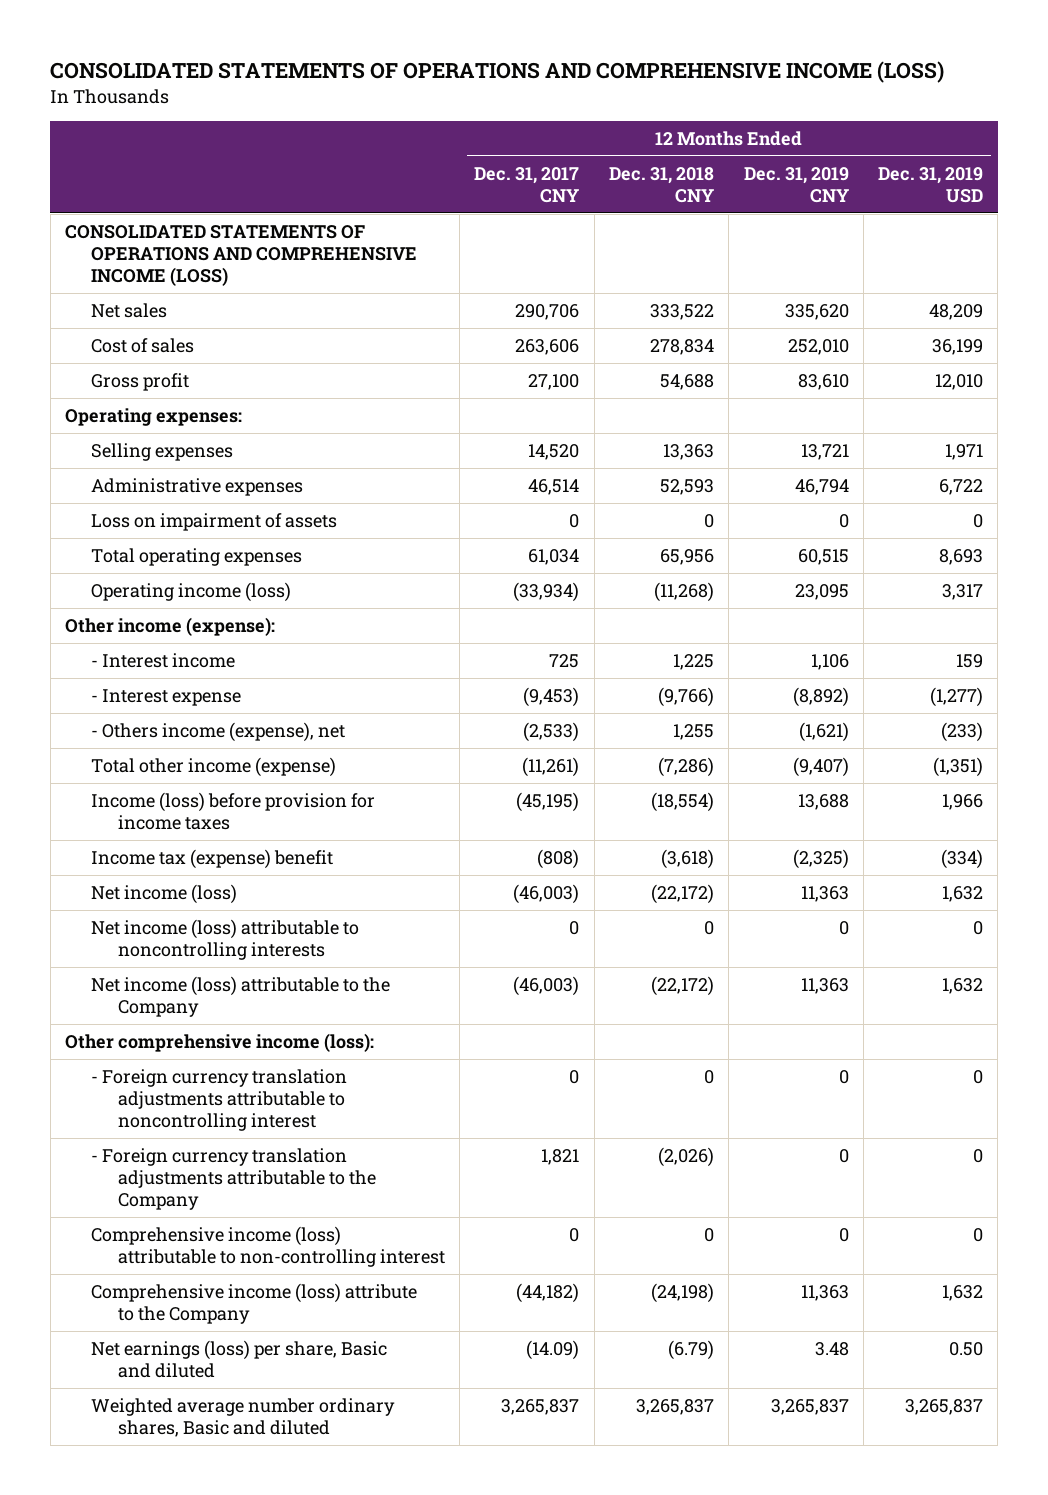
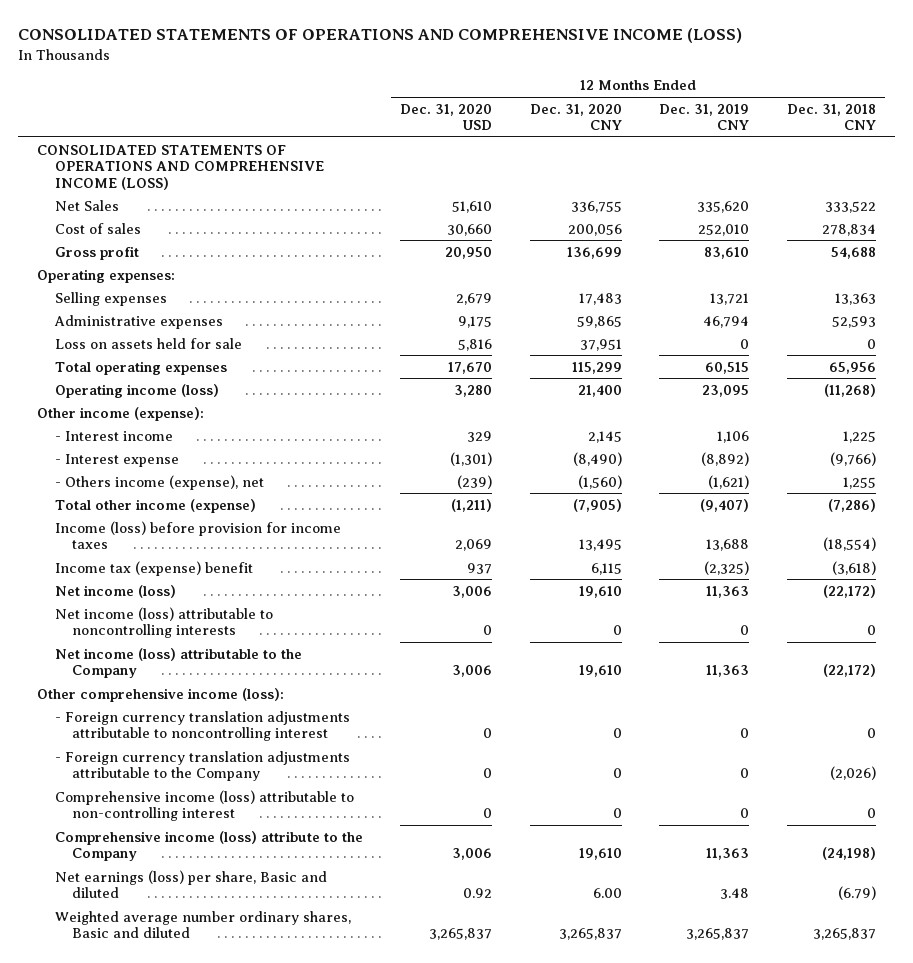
- | 12 Months Ended Dec. 31, 2017 CNY | 12 Months Ended Dec. 31, 2018 CNY | 12 Months Ended Dec. 31, 2019 CNY | 12 Months Ended Dec. 31, 2019 USD
+ | 12 Months Ended Dec. 31, 2020 USD | 12 Months Ended Dec. 31, 2020 CNY | 12 Months Ended Dec. 31, 2019 CNY | 12 Months Ended Dec. 31, 2018 CNY
- Net sales | 290,706 | 333,522 | 335,620 | 48,209
+ Net Sales | 51,610 | 336,755 | 335,620 | 333,522
- Loss on impairment of assets | 0 | 0 | 0 | 0
+ Loss on assets held for sale | 5,816 | 37,951 | 0 | 0

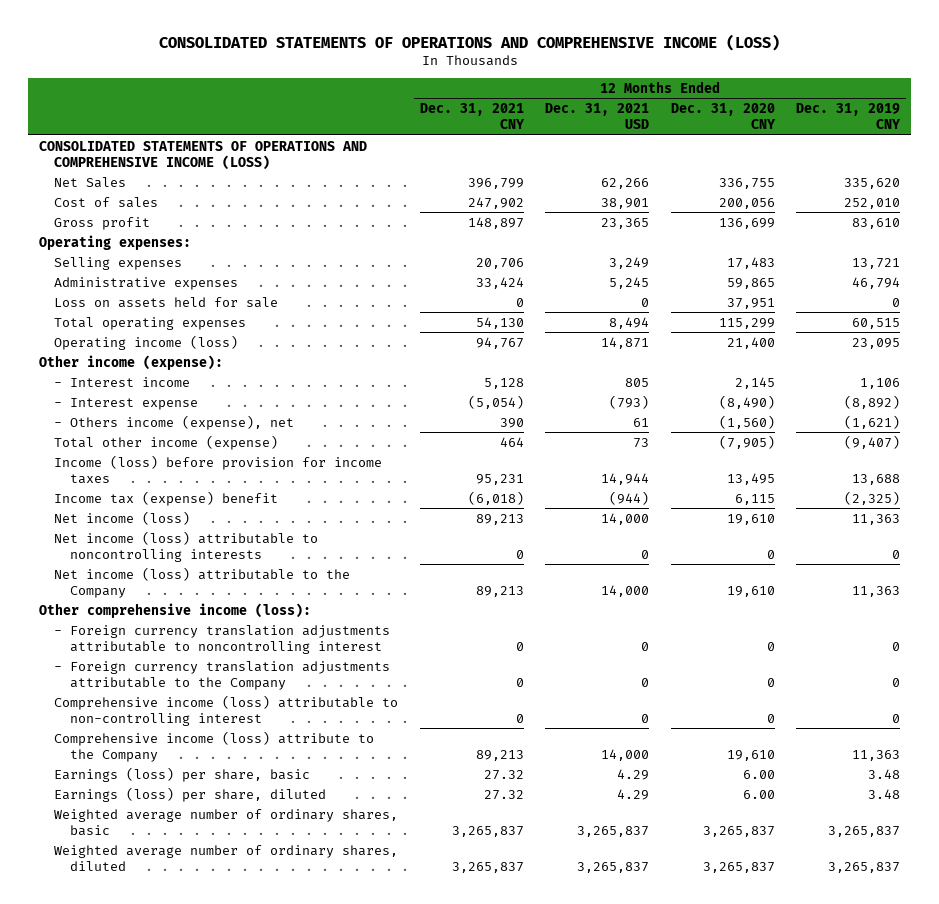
- | 12 Months Ended Dec. 31, 2020 USD | 12 Months Ended Dec. 31, 2020 CNY | 12 Months Ended Dec. 31, 2019 CNY | 12 Months Ended Dec. 31, 2018 CNY
+ | 12 Months Ended Dec. 31, 2021 CNY | 12 Months Ended Dec. 31, 2021 USD | 12 Months Ended Dec. 31, 2020 CNY | 12 Months Ended Dec. 31, 2019 CNY
- Net earnings (loss) per share, Basic and diluted | 0.92 | 6.00 | 3.48 | (6.79)
- Weighted average number ordinary shares, Basic and diluted | 3,265,837 | 3,265,837 | 3,265,837 | 3,265,837
+ Earnings (loss) per share, basic | 27.32 | 4.29 | 6.00 | 3.48
+ Earnings (loss) per share, diluted | 27.32 | 4.29 | 6.00 | 3.48
+ Weighted average number of ordinary shares, basic | 3,265,837 | 3,265,837 | 3,265,837 | 3,265,837
+ Weighted average number of ordinary shares, diluted | 3,265,837 | 3,265,837 | 3,265,837 | 3,265,837

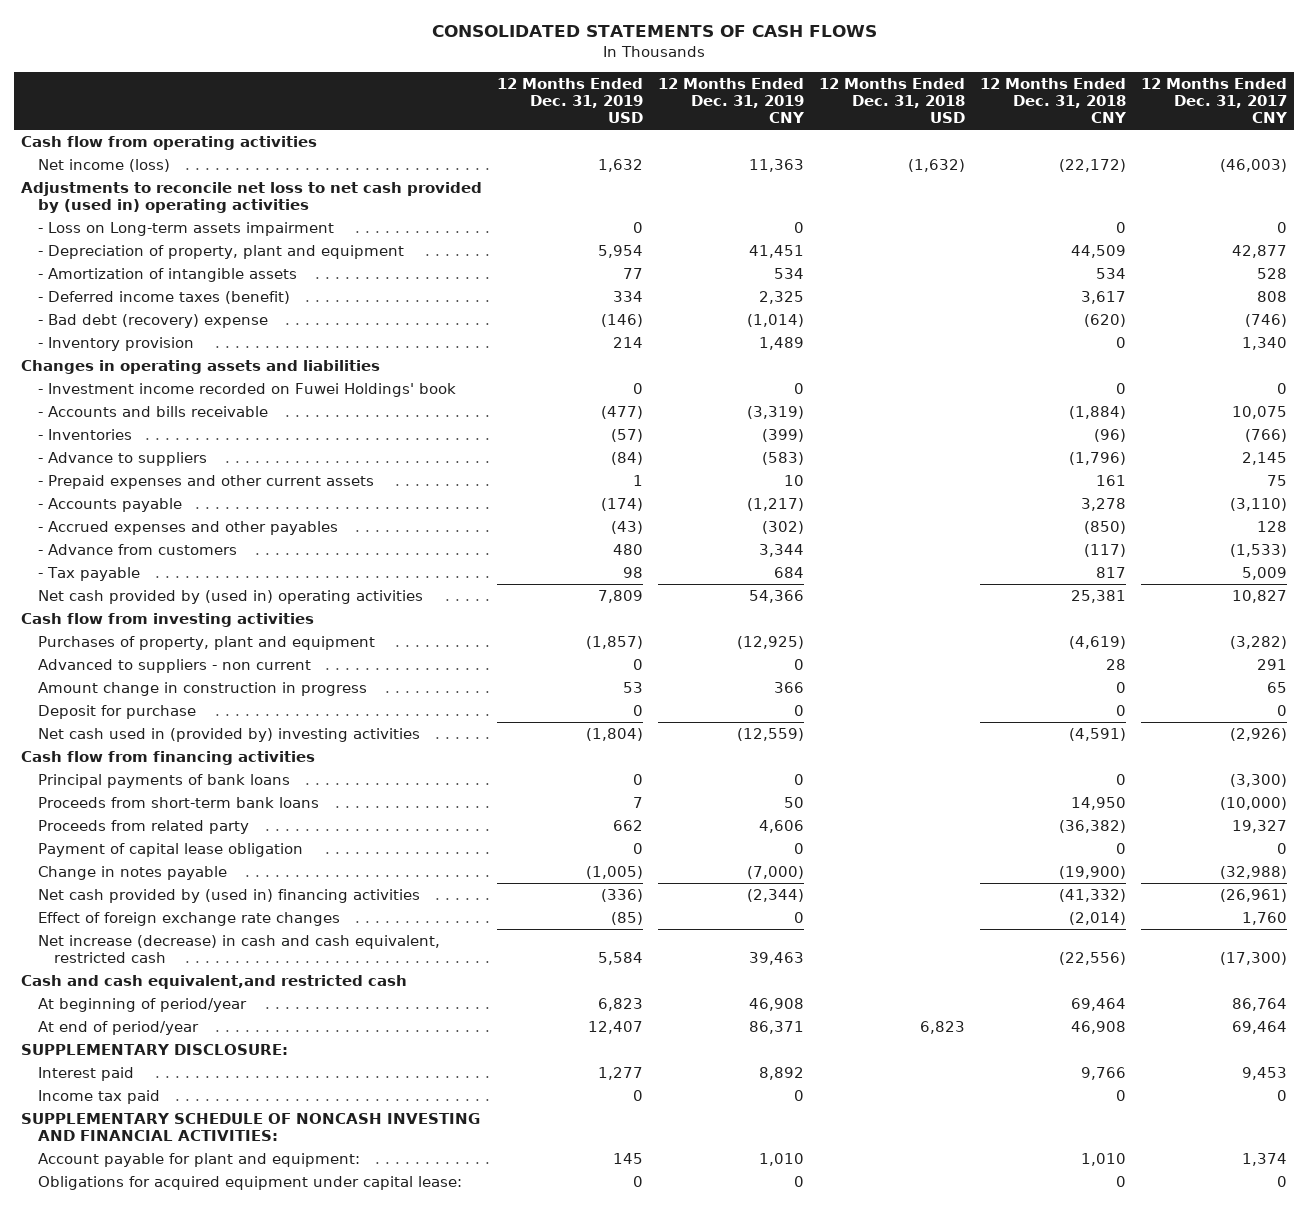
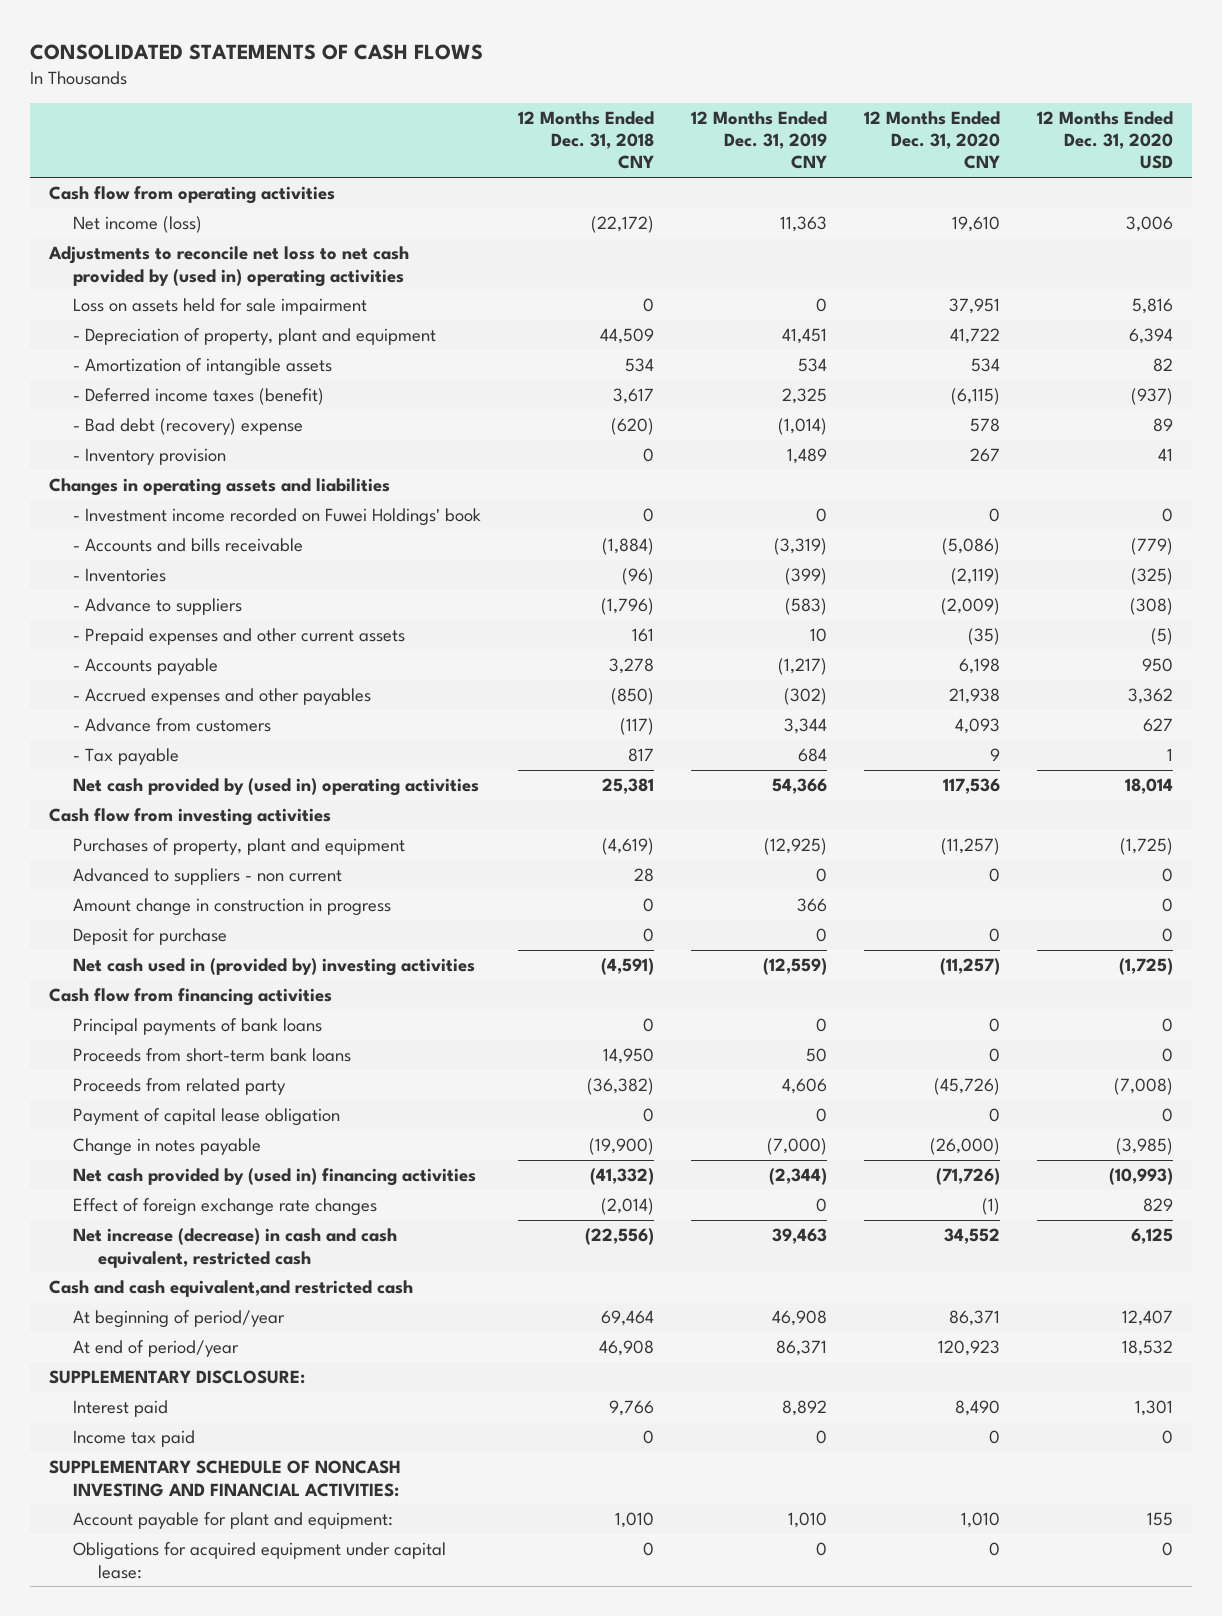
- | 12 Months Ended Dec. 31, 2019 USD | 12 Months Ended Dec. 31, 2019 CNY | 12 Months Ended Dec. 31, 2018 USD | 12 Months Ended Dec. 31, 2018 CNY | 12 Months Ended Dec. 31, 2017 CNY
+ | 12 Months Ended Dec. 31, 2018 CNY | 12 Months Ended Dec. 31, 2019 CNY | 12 Months Ended Dec. 31, 2020 CNY | 12 Months Ended Dec. 31, 2020 USD
- - Loss on Long-term assets impairment | 0 | 0 | | 0 | 0
+ Loss on assets held for sale impairment | 0 | 0 | 37,951 | 5,816

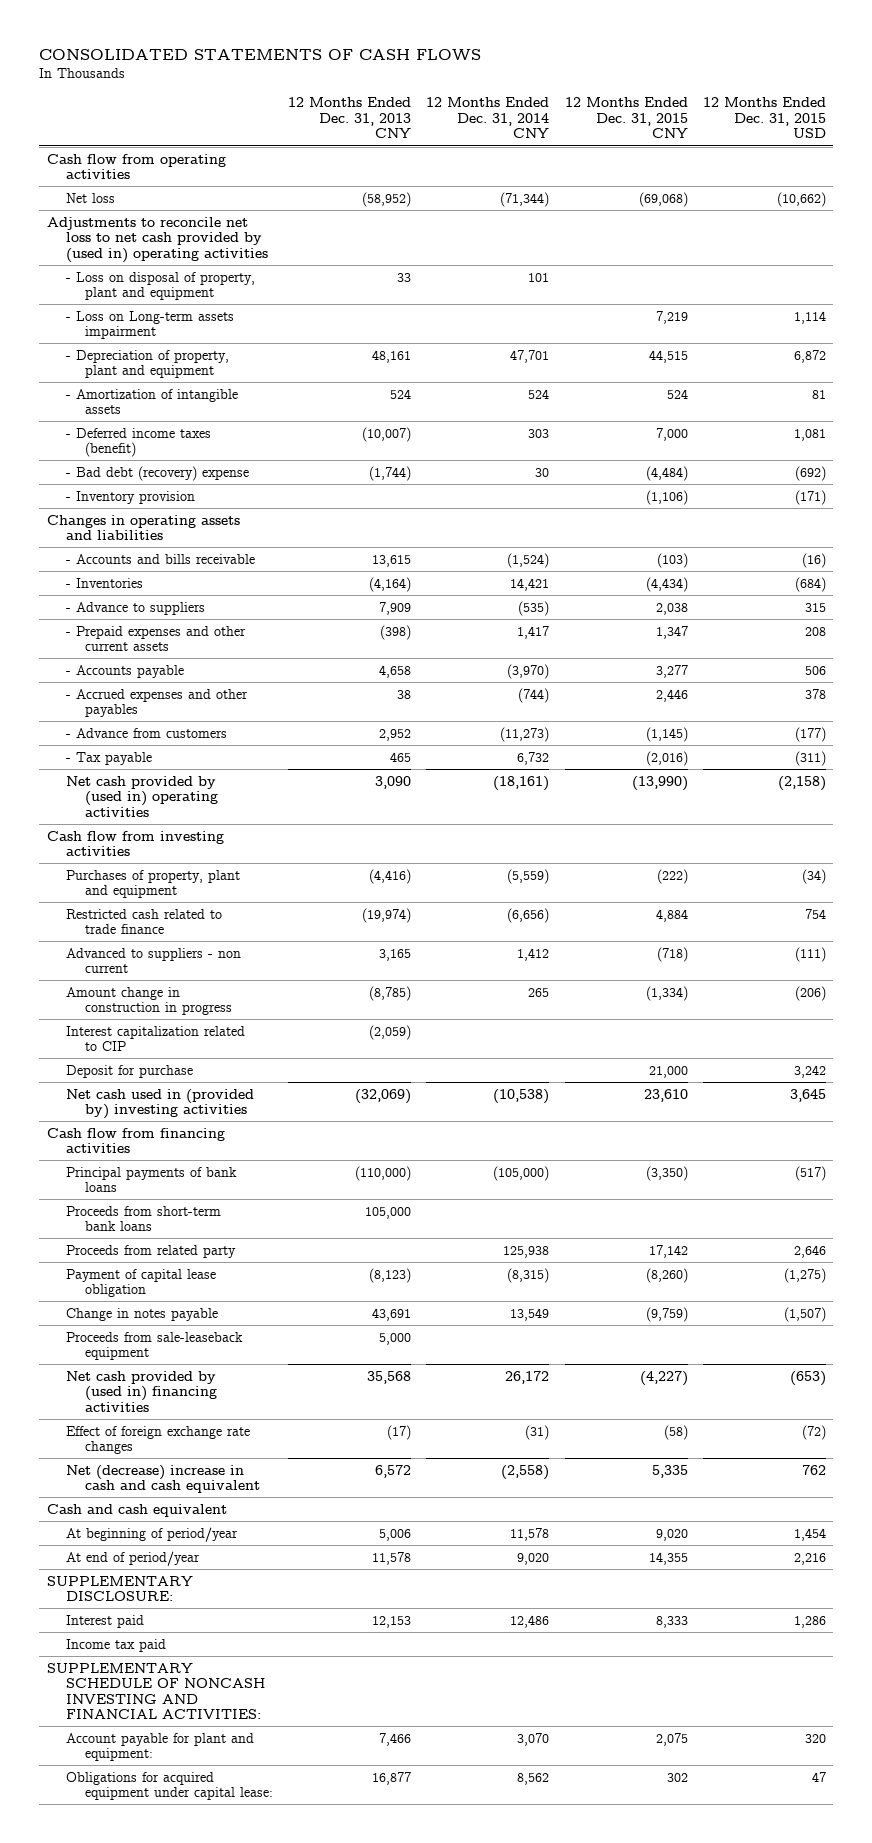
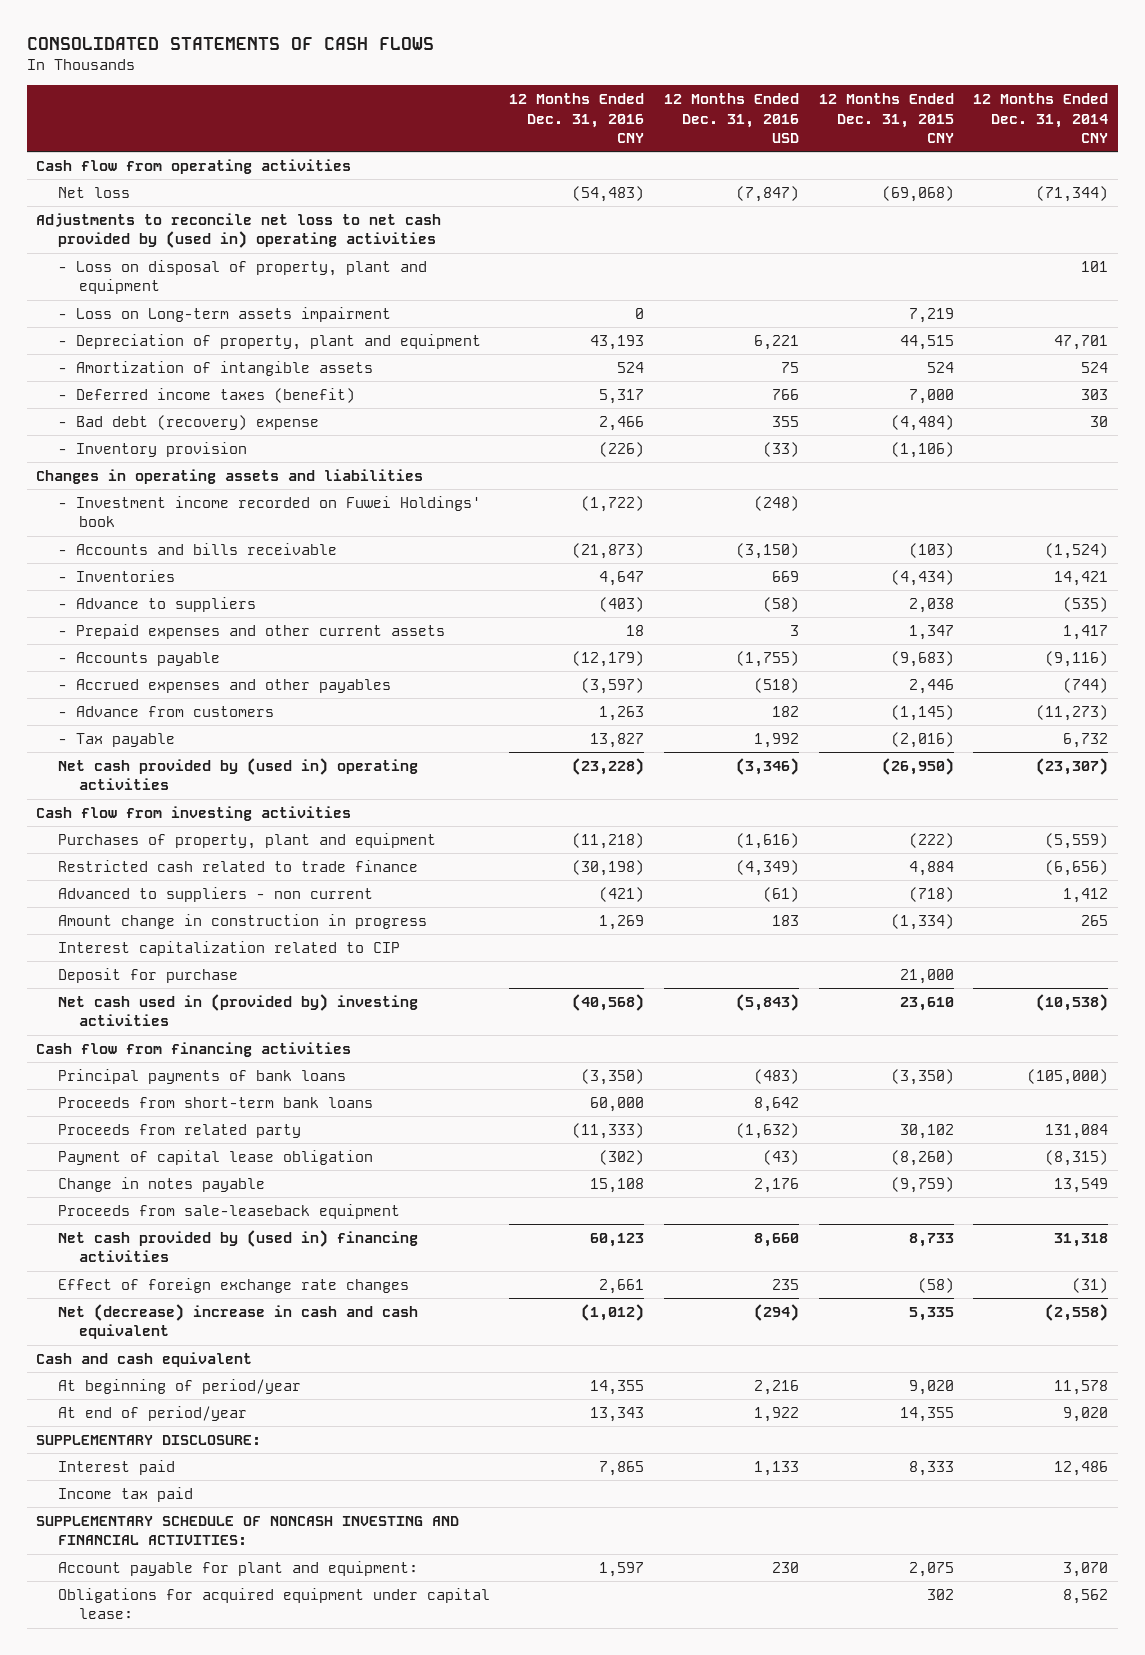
- | 12 Months Ended Dec. 31, 2013 CNY | 12 Months Ended Dec. 31, 2014 CNY | 12 Months Ended Dec. 31, 2015 CNY | 12 Months Ended Dec. 31, 2015 USD
+ | 12 Months Ended Dec. 31, 2016 CNY | 12 Months Ended Dec. 31, 2016 USD | 12 Months Ended Dec. 31, 2015 CNY | 12 Months Ended Dec. 31, 2014 CNY
+ - Investment income recorded on Fuwei Holdings' book | (1,722) | (248) | |
- - Accounts payable | 4,658 | (3,970) | 3,277 | 506
+ - Accounts payable | (12,179) | (1,755) | (9,683) | (9,116)
- Net cash provided by (used in) operating activities | 3,090 | (18,161) | (13,990) | (2,158)
+ Net cash provided by (used in) operating activities | (23,228) | (3,346) | (26,950) | (23,307)
- Proceeds from related party | | 125,938 | 17,142 | 2,646
+ Proceeds from related party | (11,333) | (1,632) | 30,102 | 131,084
- Net cash provided by (used in) financing activities | 35,568 | 26,172 | (4,227) | (653)
+ Net cash provided by (used in) financing activities | 60,123 | 8,660 | 8,733 | 31,318

